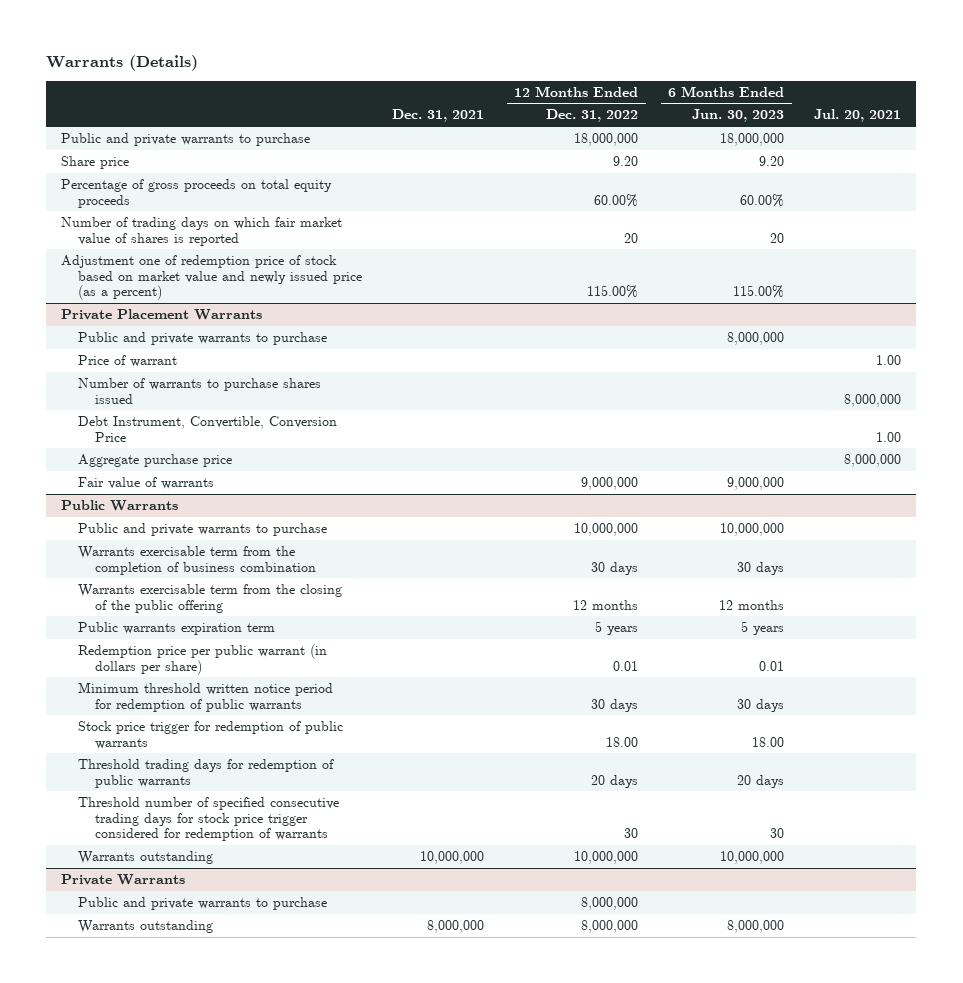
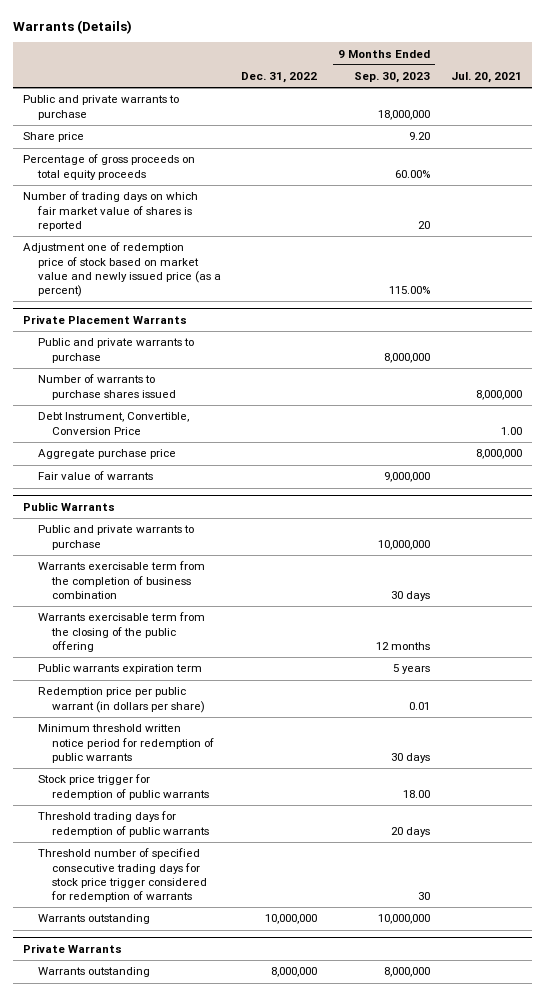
- | Dec. 31, 2021 | 12 Months Ended Dec. 31, 2022 | 6 Months Ended Jun. 30, 2023 | Jul. 20, 2021
+ | Dec. 31, 2022 | 9 Months Ended Sep. 30, 2023 | Jul. 20, 2021
@ Private Placement Warrants
- Price of warrant | | | | 1.00
@ Private Warrants
- Public and private warrants to purchase | | 8,000,000 | |

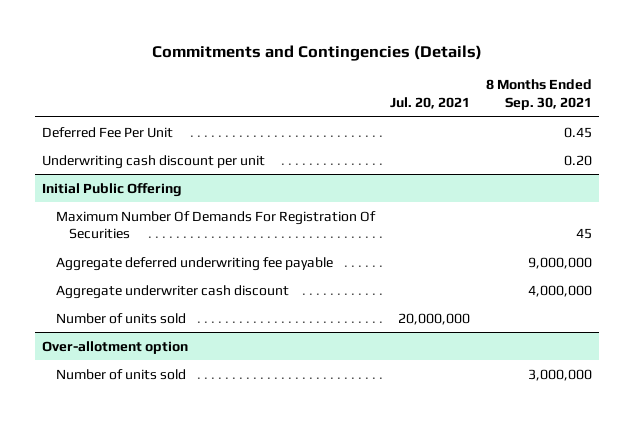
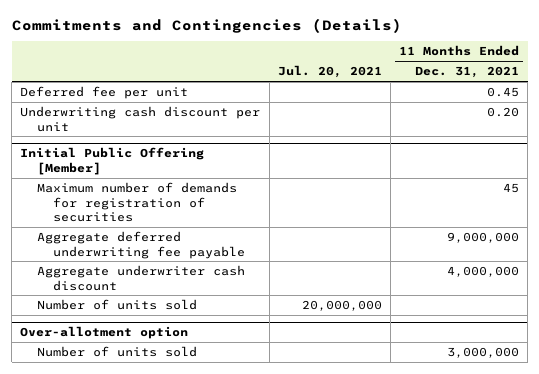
- | Jul. 20, 2021 | 8 Months Ended Sep. 30, 2021
+ | Jul. 20, 2021 | 11 Months Ended Dec. 31, 2021
- Deferred Fee Per Unit | | 0.45
+ Deferred fee per unit | | 0.45
- Initial Public Offering
- Maximum Number Of Demands For Registration Of Securities | | 45
+ Initial Public Offering [Member]
+ Maximum number of demands for registration of securities | | 45

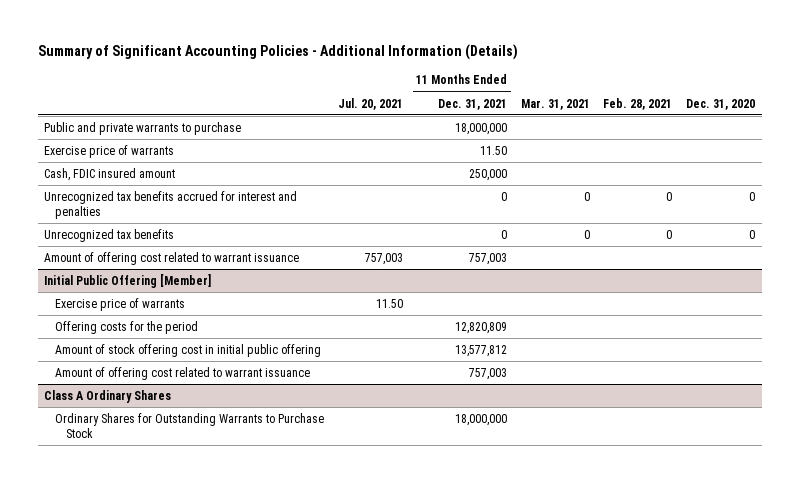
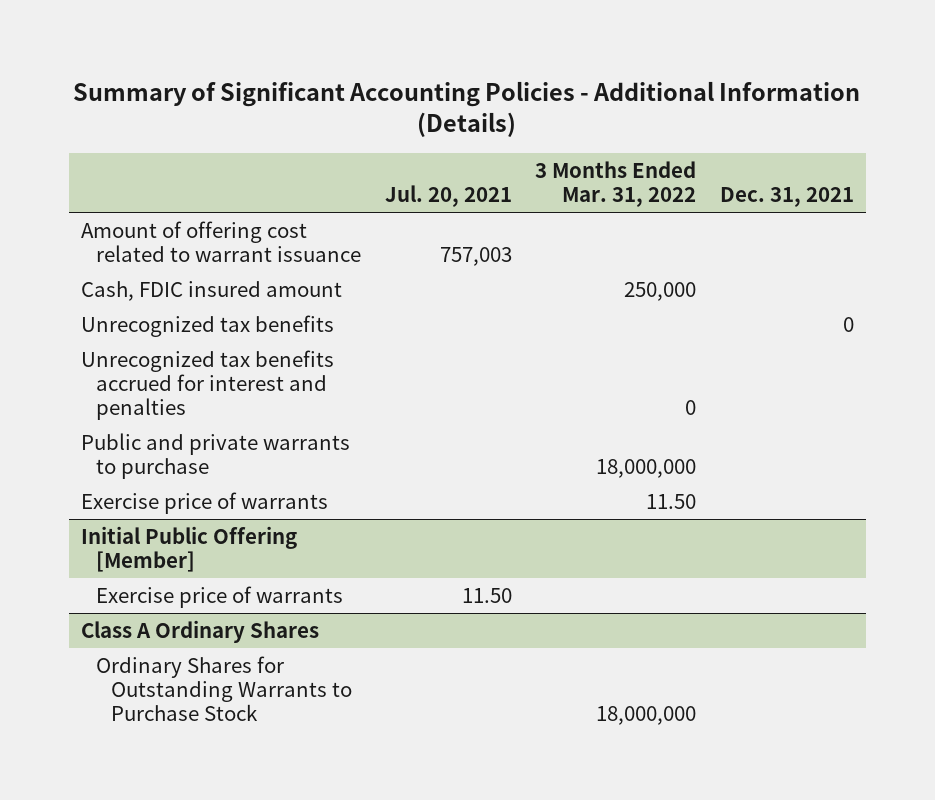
- | Jul. 20, 2021 | 11 Months Ended Dec. 31, 2021 | Mar. 31, 2021 | Feb. 28, 2021 | Dec. 31, 2020
+ | Jul. 20, 2021 | 3 Months Ended Mar. 31, 2022 | Dec. 31, 2021
moved up: Amount of offering cost related to warrant issuance | 757,003 | |
moved down: Unrecognized tax benefits accrued for interest and penalties | | 0 |
moved down: Public and private warrants to purchase | | 18,000,000 |
moved down: Exercise price of warrants | | 11.50 |
@ Initial Public Offering [Member]
- Offering costs for the period | | 12,820,809 | | |
- Amount of stock offering cost in initial public offering | | 13,577,812 | | |
- Amount of offering cost related to warrant issuance | | 757,003 | | |

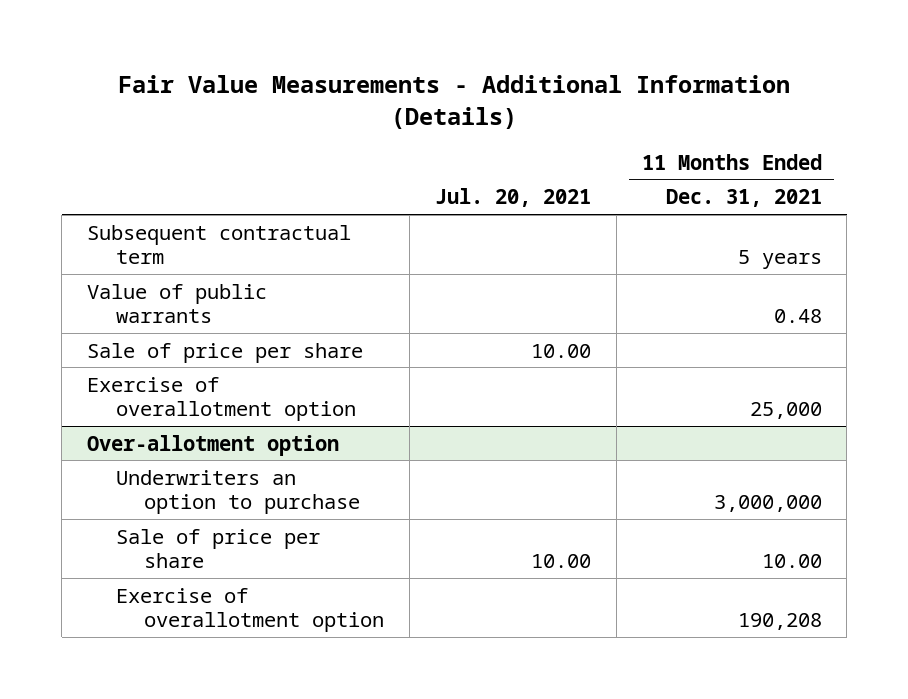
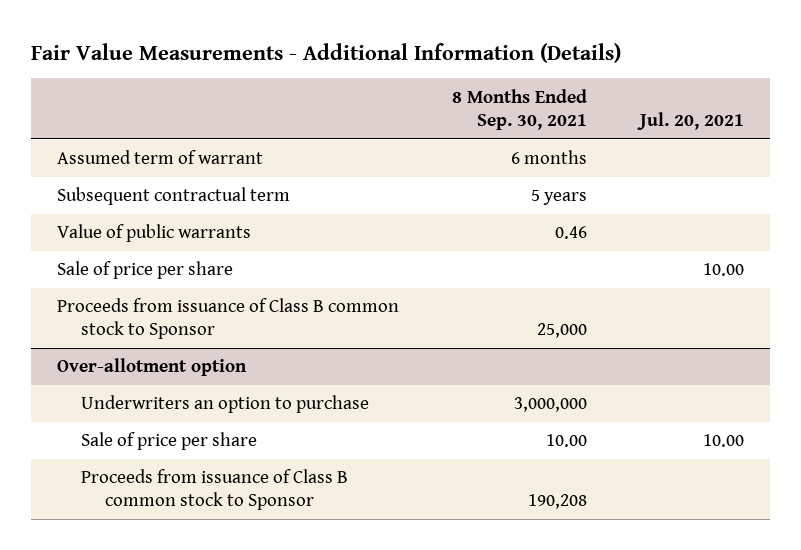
- | Jul. 20, 2021 | 11 Months Ended Dec. 31, 2021
+ | 8 Months Ended Sep. 30, 2021 | Jul. 20, 2021
+ Assumed term of warrant | 6 months |
- Exercise of overallotment option | | 25,000
+ Proceeds from issuance of Class B common stock to Sponsor | 25,000 |
@ Over-allotment option
- Exercise of overallotment option | | 190,208
+ Proceeds from issuance of Class B common stock to Sponsor | 190,208 |

